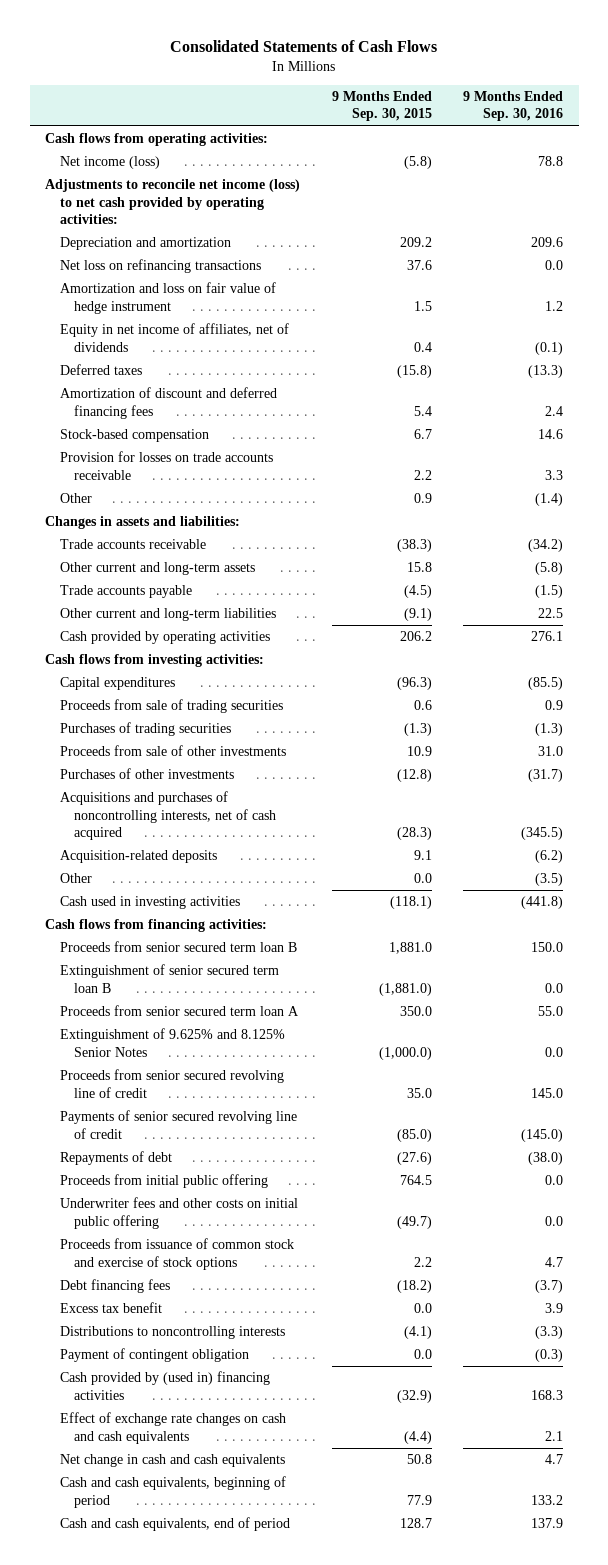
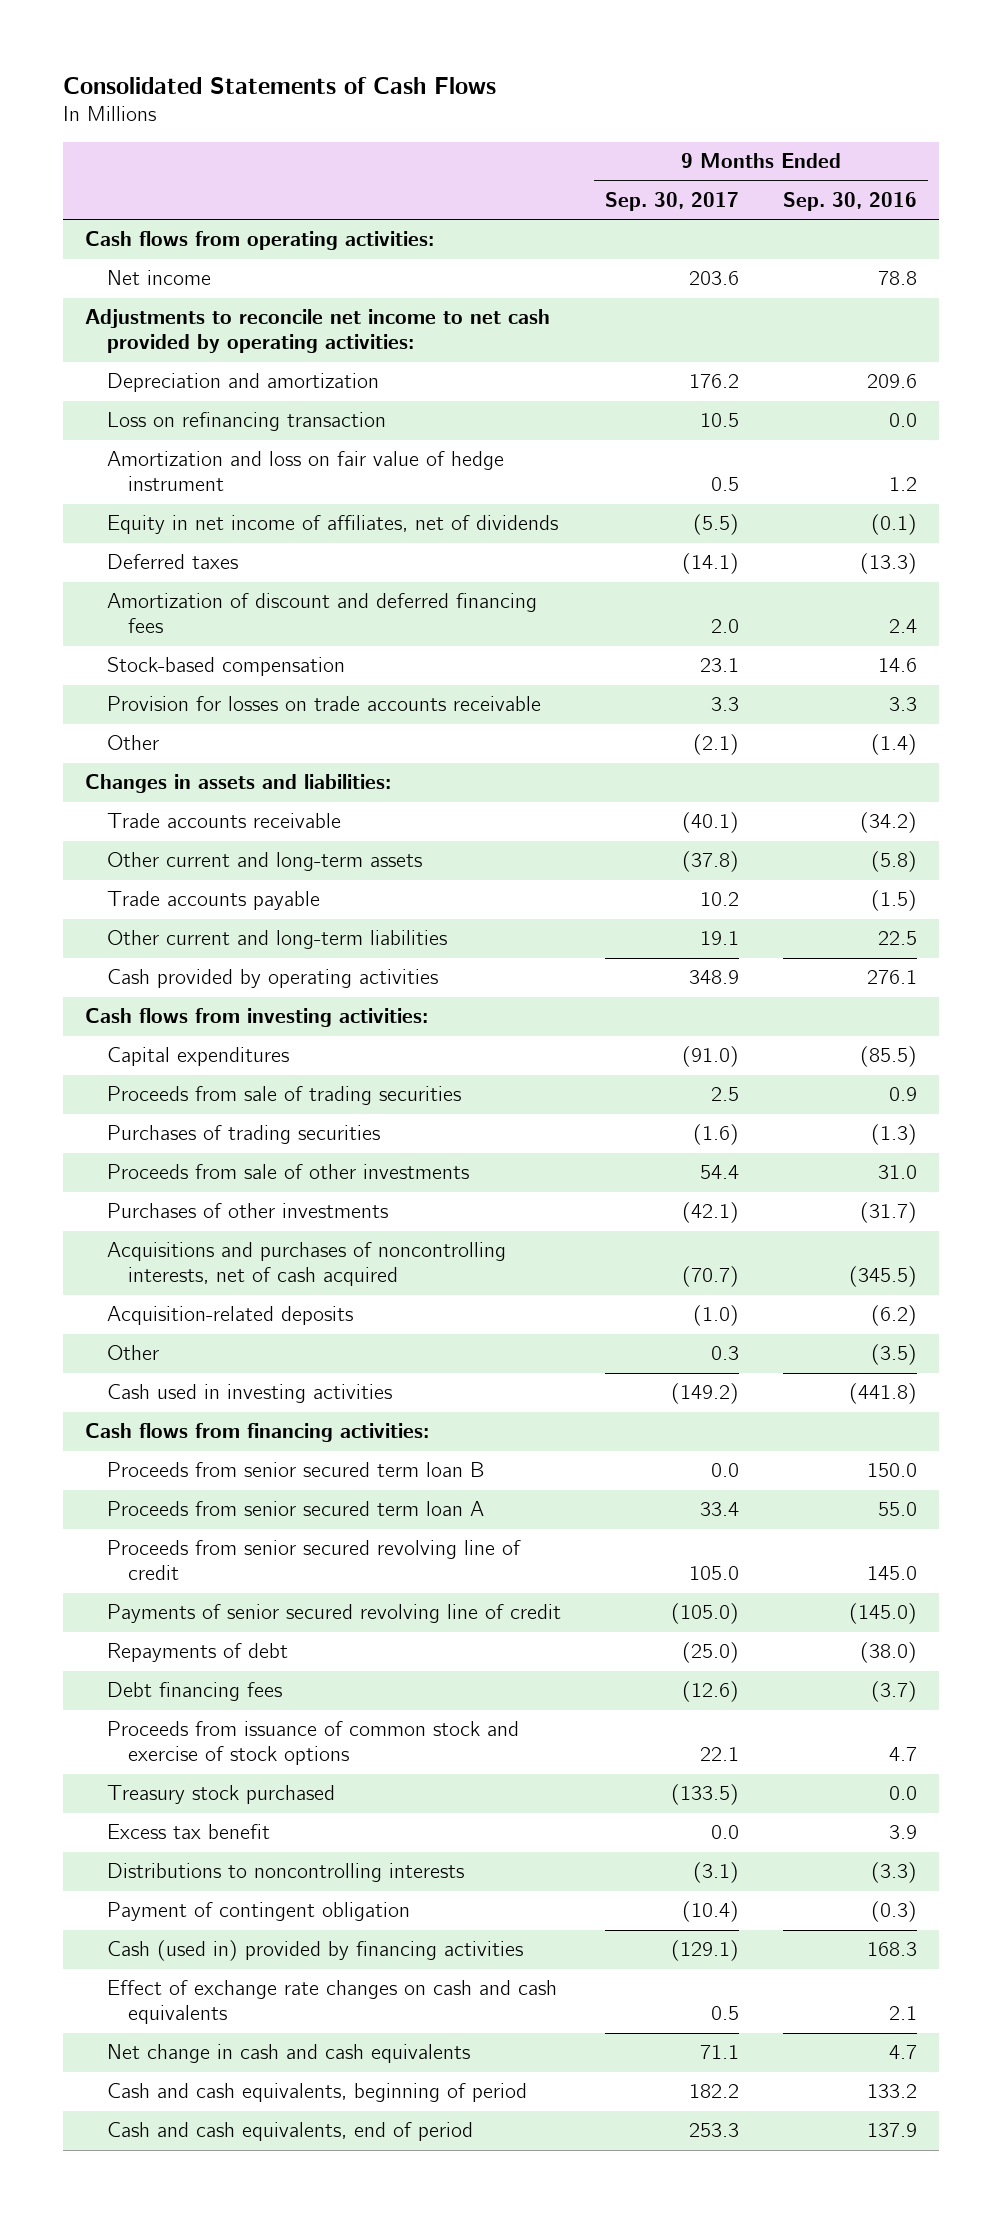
- | 9 Months Ended Sep. 30, 2015 | 9 Months Ended Sep. 30, 2016
+ | 9 Months Ended Sep. 30, 2017 | 9 Months Ended Sep. 30, 2016
- Net income (loss) | (5.8) | 78.8
- Adjustments to reconcile net income (loss) to net cash provided by operating activities:
+ Net income | 203.6 | 78.8
+ Adjustments to reconcile net income to net cash provided by operating activities:
- Net loss on refinancing transactions | 37.6 | 0.0
+ Loss on refinancing transaction | 10.5 | 0.0
- Extinguishment of senior secured term loan B | (1,881.0) | 0.0
- Extinguishment of 9.625% and 8.125% Senior Notes | (1,000.0) | 0.0
- Proceeds from initial public offering | 764.5 | 0.0
- Underwriter fees and other costs on initial public offering | (49.7) | 0.0
moved down: Proceeds from issuance of common stock and exercise of stock options | 22.1 | 4.7
+ Treasury stock purchased | (133.5) | 0.0
- Cash provided by (used in) financing activities | (32.9) | 168.3
+ Cash (used in) provided by financing activities | (129.1) | 168.3

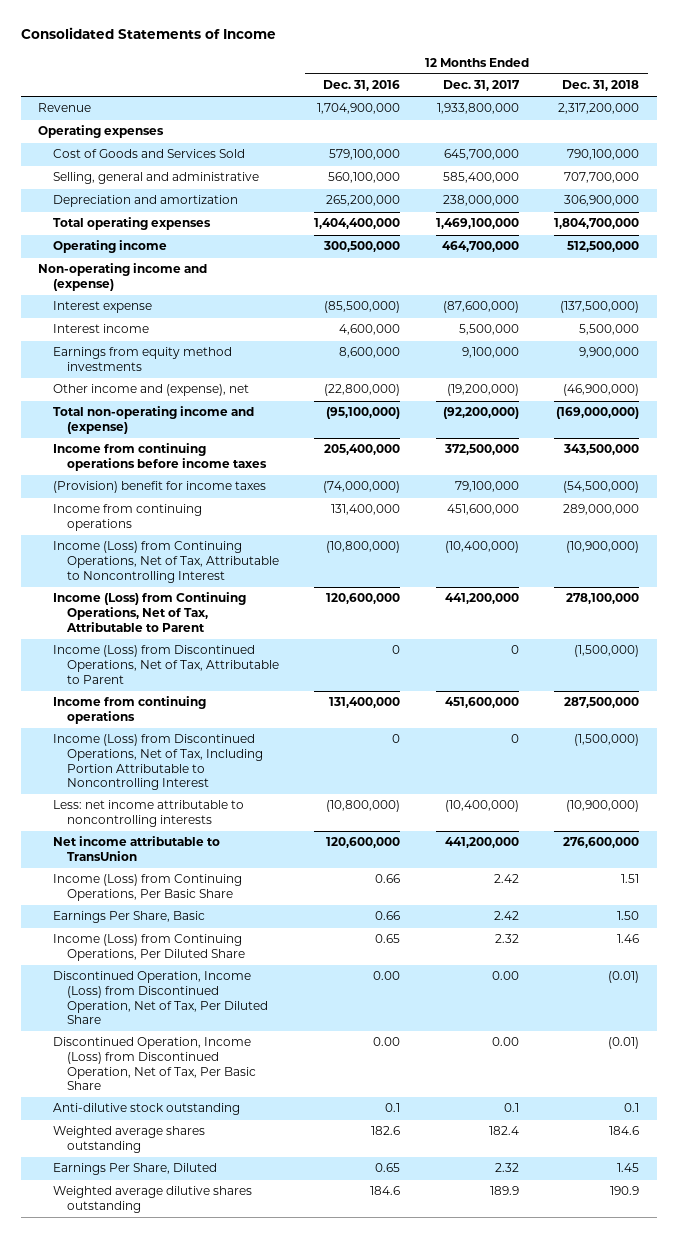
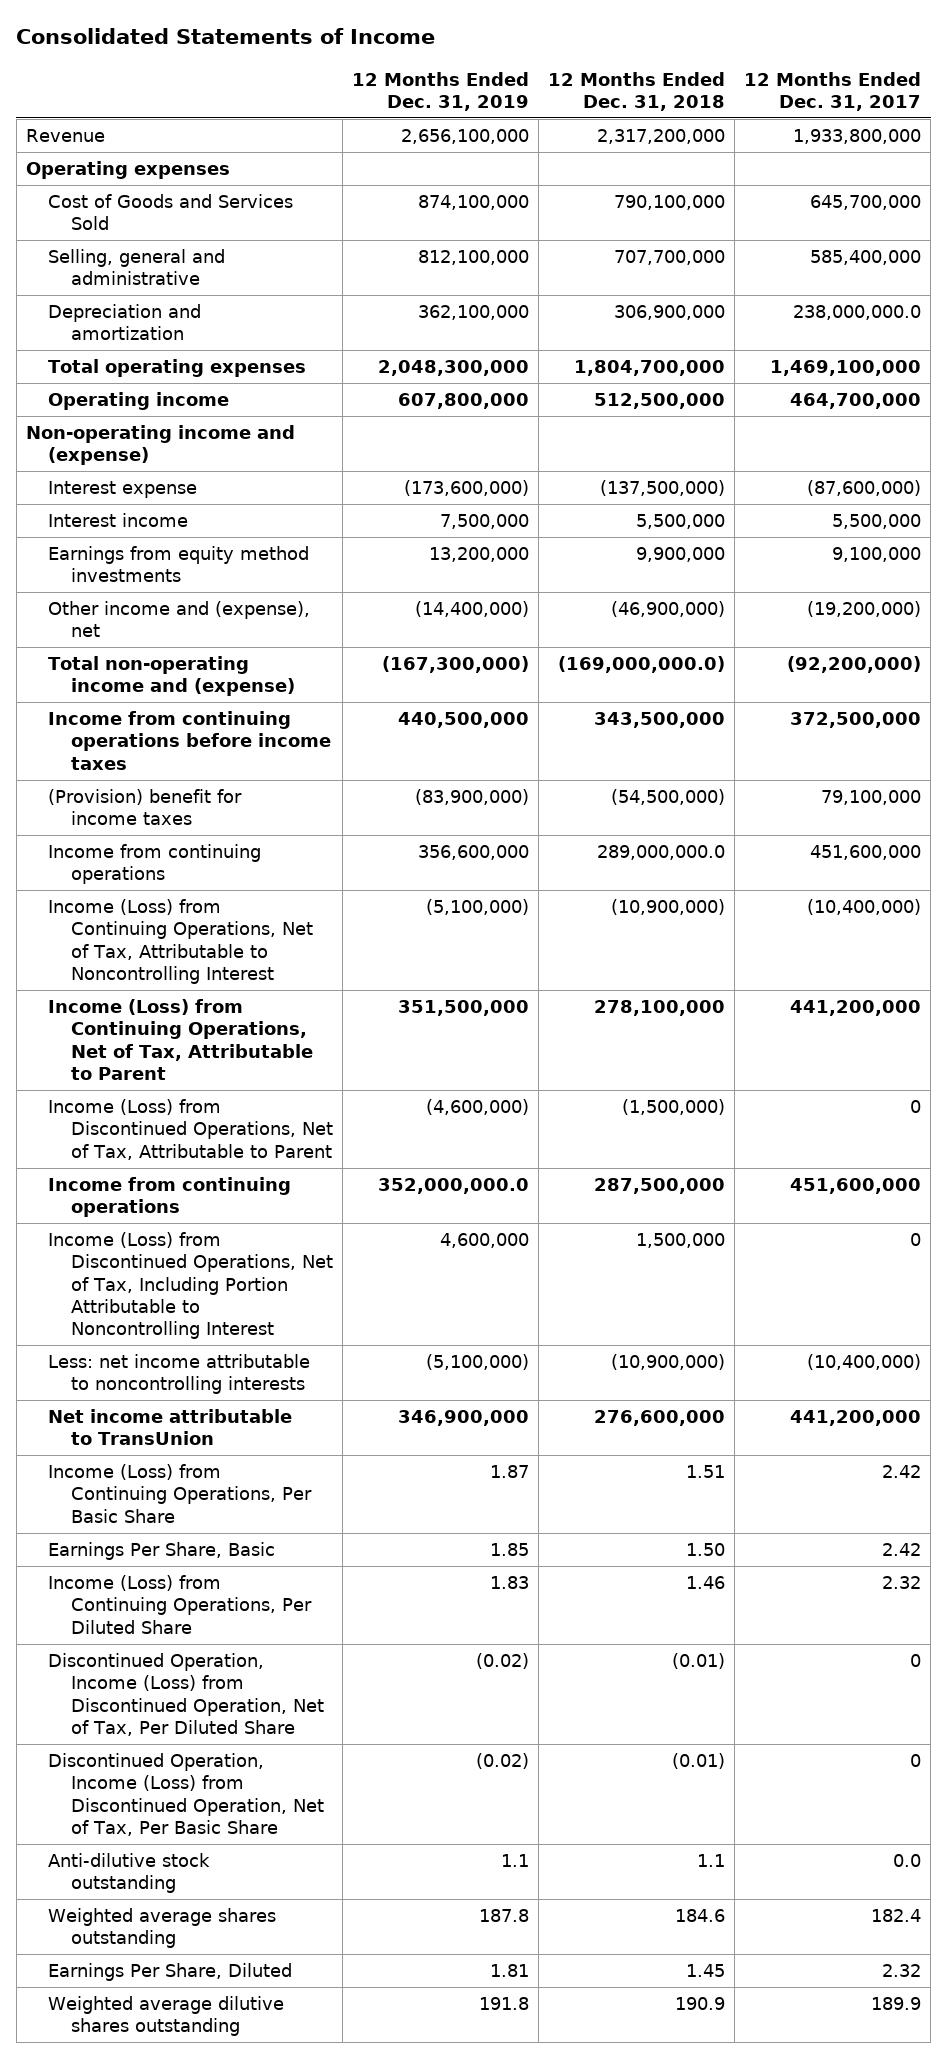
- | 12 Months Ended Dec. 31, 2016 | 12 Months Ended Dec. 31, 2017 | 12 Months Ended Dec. 31, 2018
+ | 12 Months Ended Dec. 31, 2019 | 12 Months Ended Dec. 31, 2018 | 12 Months Ended Dec. 31, 2017
- Depreciation and amortization | 265,200,000 | 238,000,000 | 306,900,000
+ Depreciation and amortization | 362,100,000 | 306,900,000 | 238,000,000.0
- Total non-operating income and (expense) | (95,100,000) | (92,200,000) | (169,000,000)
+ Total non-operating income and (expense) | (167,300,000) | (169,000,000.0) | (92,200,000)
- Income from continuing operations | 131,400,000 | 451,600,000 | 289,000,000
+ Income from continuing operations | 356,600,000 | 289,000,000.0 | 451,600,000
- Income (Loss) from Discontinued Operations, Net of Tax, Including Portion Attributable to Noncontrolling Interest | 0 | 0 | (1,500,000)
+ Income (Loss) from Discontinued Operations, Net of Tax, Including Portion Attributable to Noncontrolling Interest | 4,600,000 | 1,500,000 | 0
- Discontinued Operation, Income (Loss) from Discontinued Operation, Net of Tax, Per Diluted Share | 0.00 | 0.00 | (0.01)
- Discontinued Operation, Income (Loss) from Discontinued Operation, Net of Tax, Per Basic Share | 0.00 | 0.00 | (0.01)
- Anti-dilutive stock outstanding | 0.1 | 0.1 | 0.1
+ Discontinued Operation, Income (Loss) from Discontinued Operation, Net of Tax, Per Diluted Share | (0.02) | (0.01) | 0
+ Discontinued Operation, Income (Loss) from Discontinued Operation, Net of Tax, Per Basic Share | (0.02) | (0.01) | 0
+ Anti-dilutive stock outstanding | 1.1 | 1.1 | 0.0

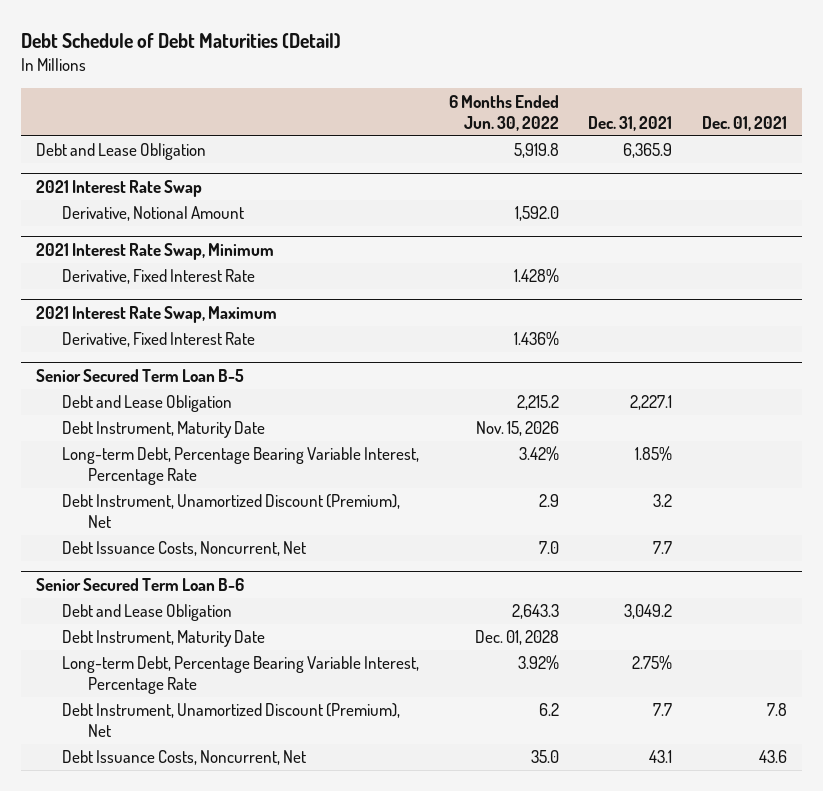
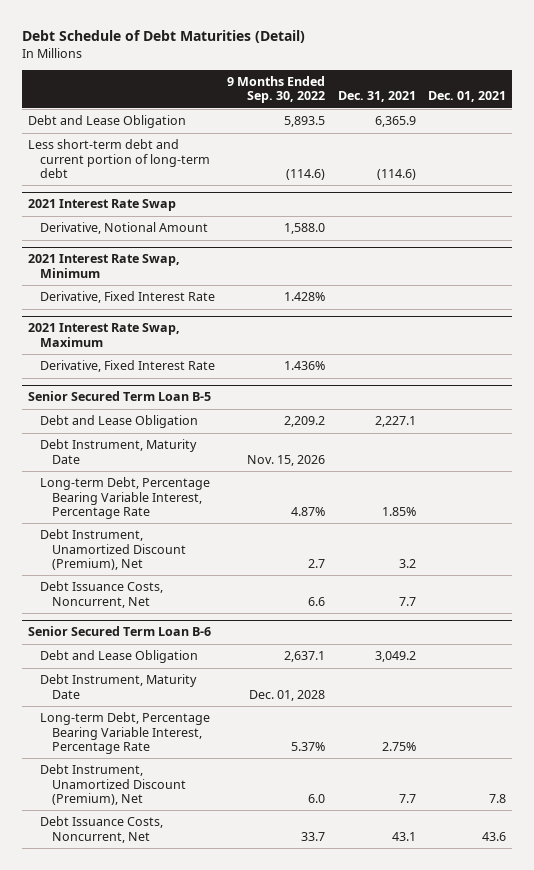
- | 6 Months Ended Jun. 30, 2022 | Dec. 31, 2021 | Dec. 01, 2021
+ | 9 Months Ended Sep. 30, 2022 | Dec. 31, 2021 | Dec. 01, 2021
+ Less short-term debt and current portion of long-term debt | (114.6) | (114.6) |

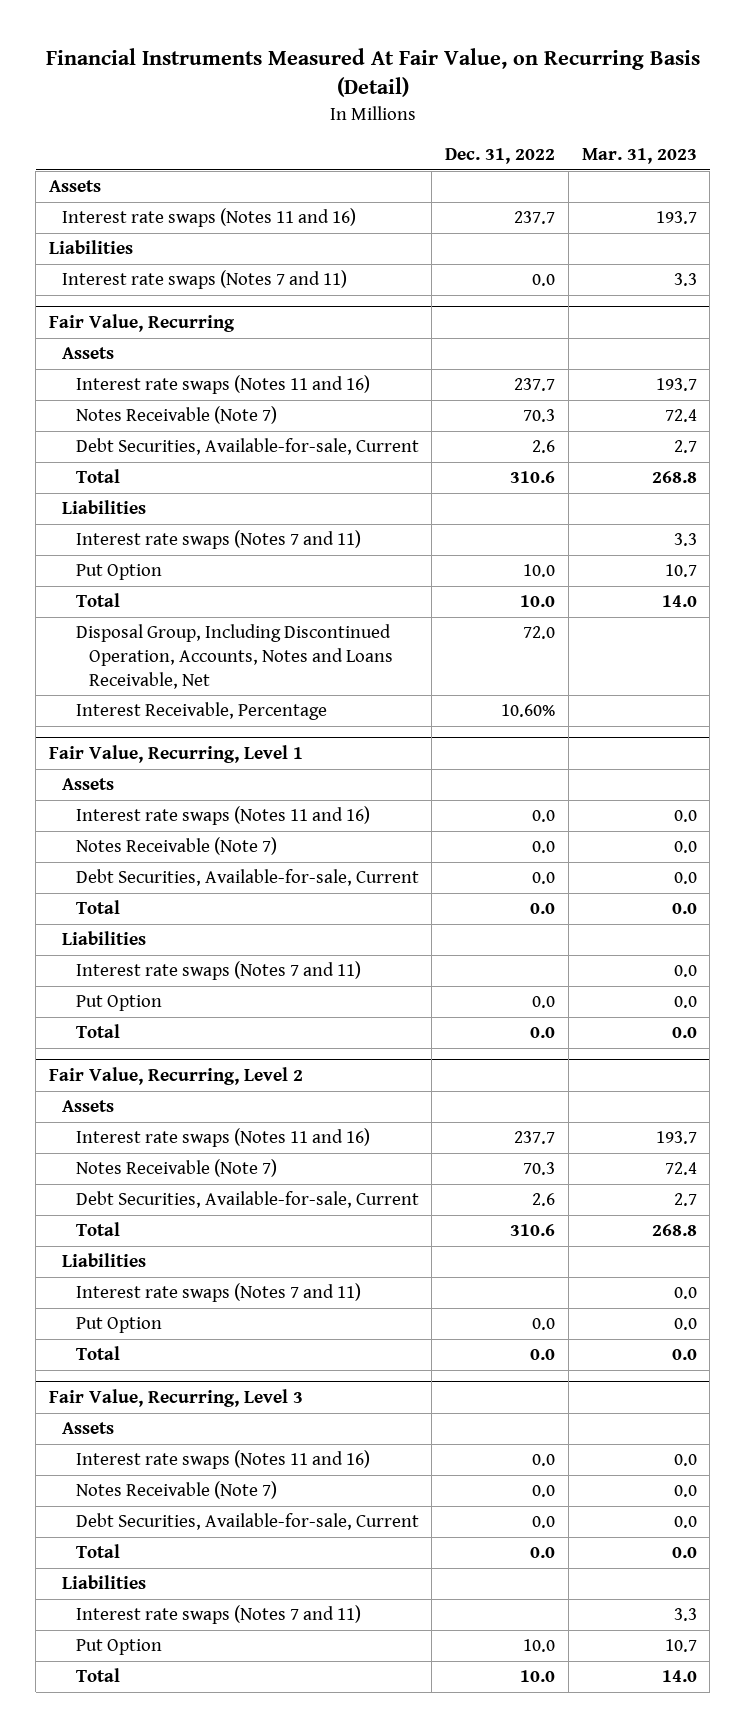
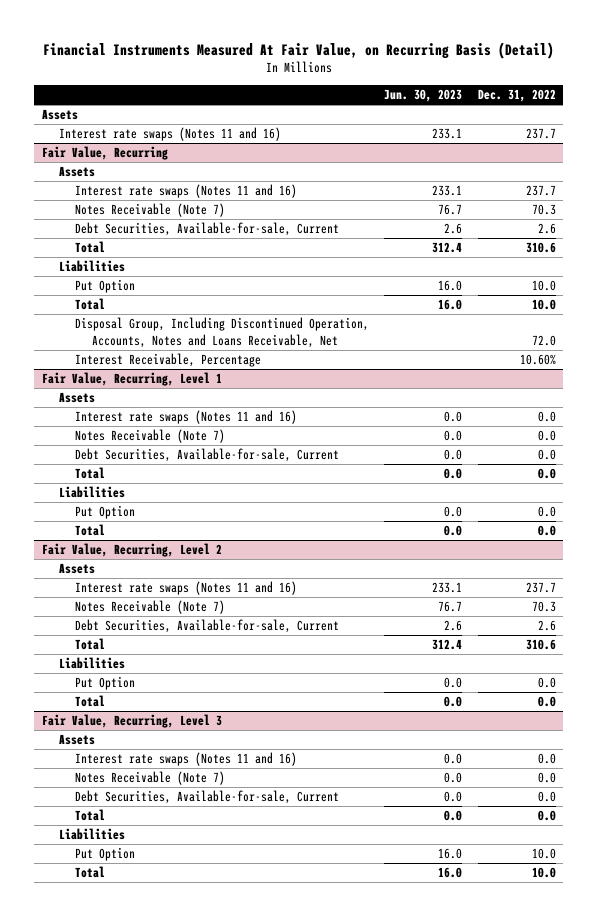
- | Dec. 31, 2022 | Mar. 31, 2023
+ | Jun. 30, 2023 | Dec. 31, 2022
- Liabilities
- Interest rate swaps (Notes 7 and 11) | 0.0 | 3.3
@ Fair Value, Recurring
- Interest rate swaps (Notes 7 and 11) | | 3.3
@ Fair Value, Recurring, Level 1
- Interest rate swaps (Notes 7 and 11) | | 0.0
@ Fair Value, Recurring, Level 2
- Interest rate swaps (Notes 7 and 11) | | 0.0
@ Fair Value, Recurring, Level 3
- Interest rate swaps (Notes 7 and 11) | | 3.3

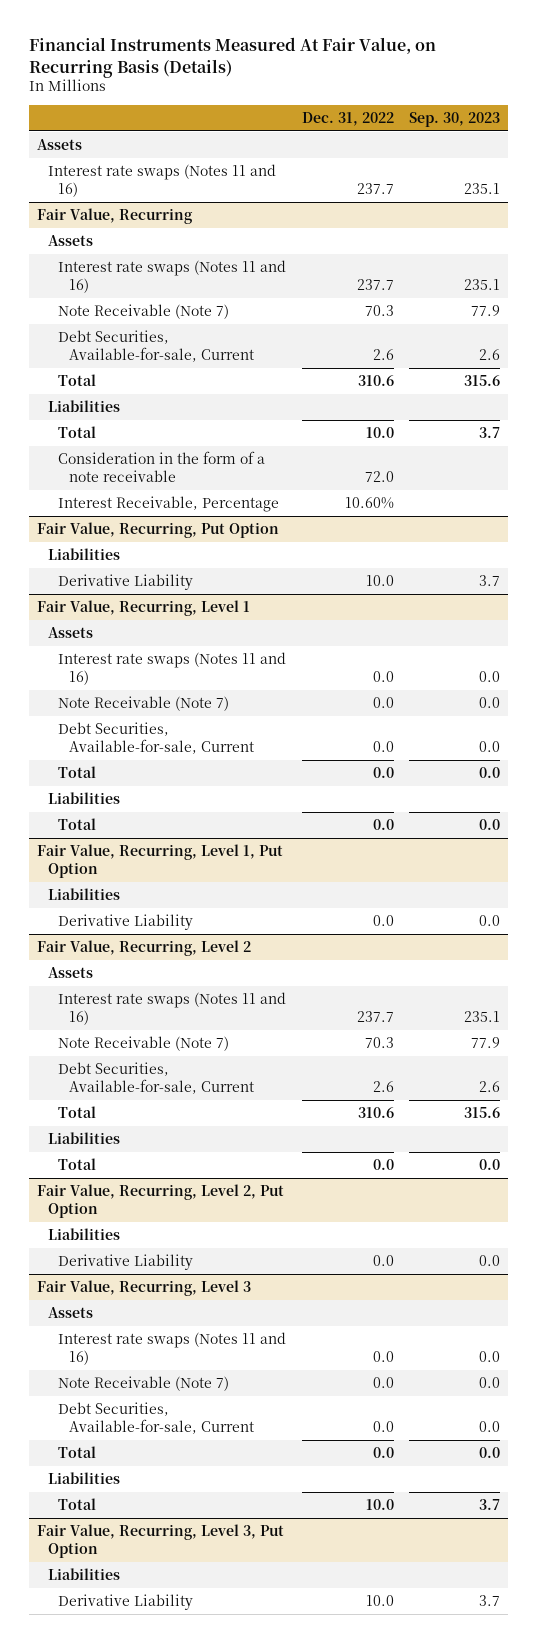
- Financial Instruments Measured At Fair Value, on Recurring Basis (Detail)
+ Financial Instruments Measured At Fair Value, on Recurring Basis (Details)
- | Jun. 30, 2023 | Dec. 31, 2022
+ | Dec. 31, 2022 | Sep. 30, 2023
@ Fair Value, Recurring
- Notes Receivable (Note 7) | 76.7 | 70.3
+ Note Receivable (Note 7) | 70.3 | 77.9
- Put Option | 16.0 | 10.0
- Disposal Group, Including Discontinued Operation, Accounts, Notes and Loans Receivable, Net | | 72.0
+ Consideration in the form of a note receivable | 72.0 |
+ Fair Value, Recurring, Put Option
+ Liabilities
+ Derivative Liability | 10.0 | 3.7
@ Fair Value, Recurring, Level 1
- Notes Receivable (Note 7) | 0.0 | 0.0
+ Note Receivable (Note 7) | 0.0 | 0.0
- Put Option | 0.0 | 0.0
+ Fair Value, Recurring, Level 1, Put Option
+ Liabilities
+ Derivative Liability | 0.0 | 0.0
@ Fair Value, Recurring, Level 2
- Notes Receivable (Note 7) | 76.7 | 70.3
+ Note Receivable (Note 7) | 70.3 | 77.9
- Put Option | 0.0 | 0.0
+ Fair Value, Recurring, Level 2, Put Option
+ Liabilities
+ Derivative Liability | 0.0 | 0.0
@ Fair Value, Recurring, Level 3
- Notes Receivable (Note 7) | 0.0 | 0.0
+ Note Receivable (Note 7) | 0.0 | 0.0
- Put Option | 16.0 | 10.0
+ Fair Value, Recurring, Level 3, Put Option
+ Liabilities
+ Derivative Liability | 10.0 | 3.7

